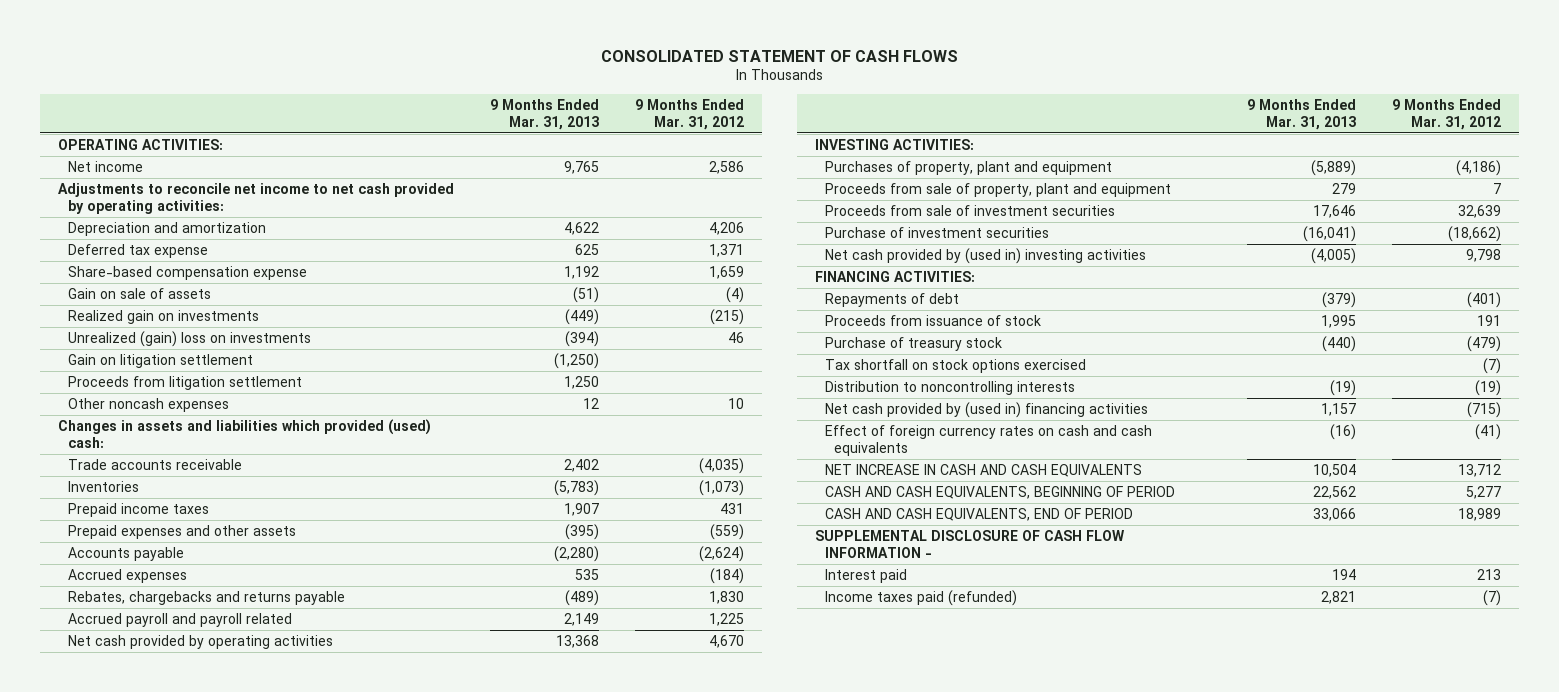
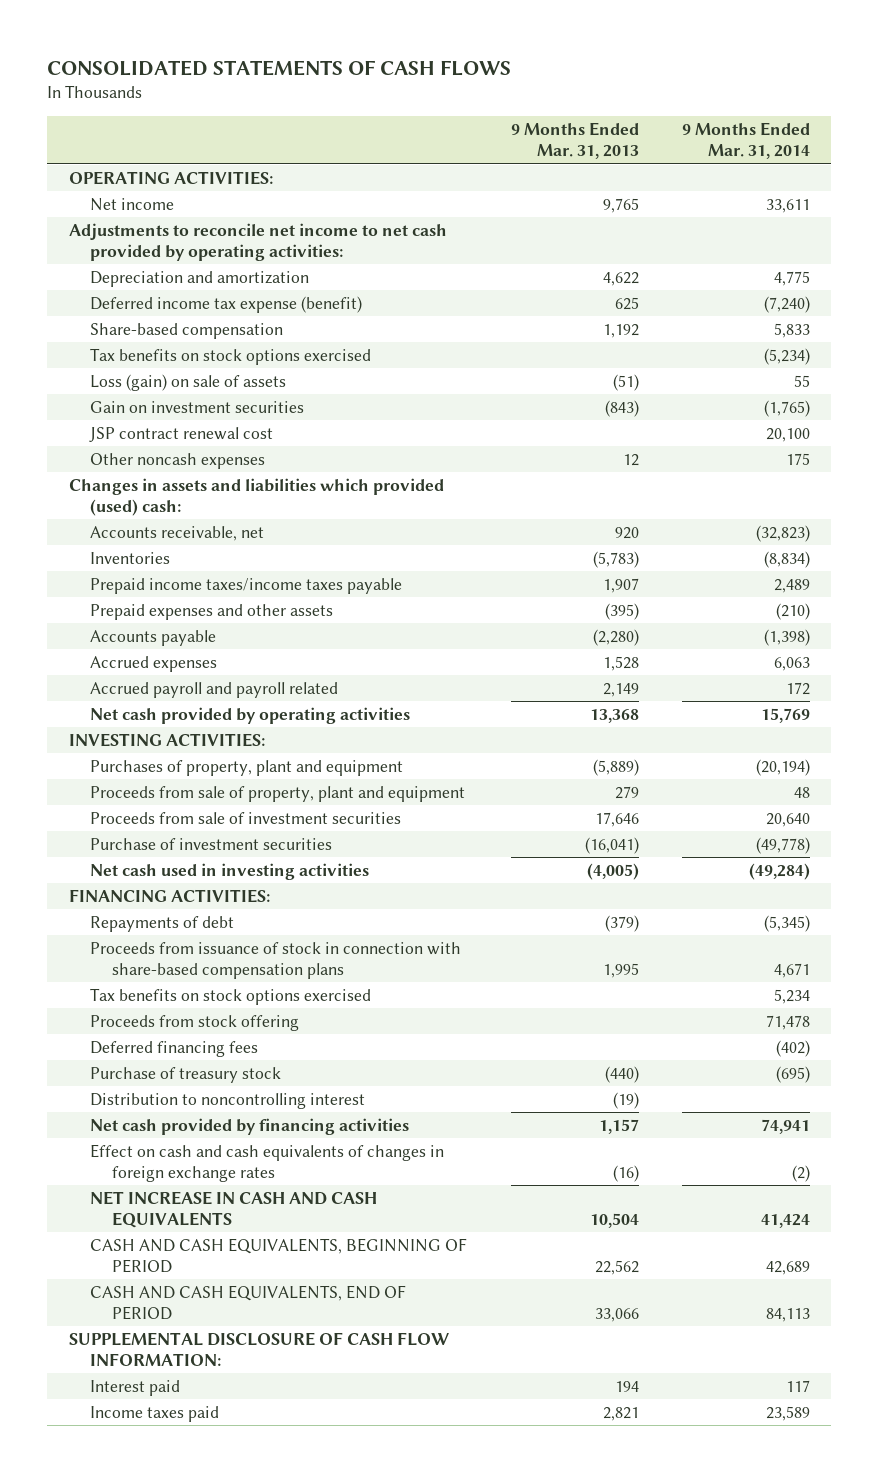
- CONSOLIDATED STATEMENT OF CASH FLOWS
+ CONSOLIDATED STATEMENTS OF CASH FLOWS
- | 9 Months Ended Mar. 31, 2013 | 9 Months Ended Mar. 31, 2012
+ | 9 Months Ended Mar. 31, 2013 | 9 Months Ended Mar. 31, 2014
- Deferred tax expense | 625 | 1,371
- Share-based compensation expense | 1,192 | 1,659
- Gain on sale of assets | (51) | (4)
- Realized gain on investments | (449) | (215)
- Unrealized (gain) loss on investments | (394) | 46
- Gain on litigation settlement | (1,250) |
- Proceeds from litigation settlement | 1,250 |
+ Deferred income tax expense (benefit) | 625 | (7,240)
+ Share-based compensation | 1,192 | 5,833
+ Tax benefits on stock options exercised | | (5,234)
+ Loss (gain) on sale of assets | (51) | 55
+ Gain on investment securities | (843) | (1,765)
+ JSP contract renewal cost | | 20,100
- Trade accounts receivable | 2,402 | (4,035)
+ Accounts receivable, net | 920 | (32,823)
- Prepaid income taxes | 1,907 | 431
+ Prepaid income taxes/income taxes payable | 1,907 | 2,489
- Accrued expenses | 535 | (184)
- Rebates, chargebacks and returns payable | (489) | 1,830
+ Accrued expenses | 1,528 | 6,063
- Net cash provided by (used in) investing activities | (4,005) | 9,798
+ Net cash used in investing activities | (4,005) | (49,284)
- Proceeds from issuance of stock | 1,995 | 191
+ Proceeds from issuance of stock in connection with share-based compensation plans | 1,995 | 4,671
+ Tax benefits on stock options exercised | | 5,234
+ Proceeds from stock offering | | 71,478
+ Deferred financing fees | | (402)
- Tax shortfall on stock options exercised | | (7)
- Distribution to noncontrolling interests | (19) | (19)
- Net cash provided by (used in) financing activities | 1,157 | (715)
- Effect of foreign currency rates on cash and cash equivalents | (16) | (41)
+ Distribution to noncontrolling interest | (19) |
+ Net cash provided by financing activities | 1,157 | 74,941
+ Effect on cash and cash equivalents of changes in foreign exchange rates | (16) | (2)
- SUPPLEMENTAL DISCLOSURE OF CASH FLOW INFORMATION -
+ SUPPLEMENTAL DISCLOSURE OF CASH FLOW INFORMATION:
- Income taxes paid (refunded) | 2,821 | (7)
+ Income taxes paid | 2,821 | 23,589

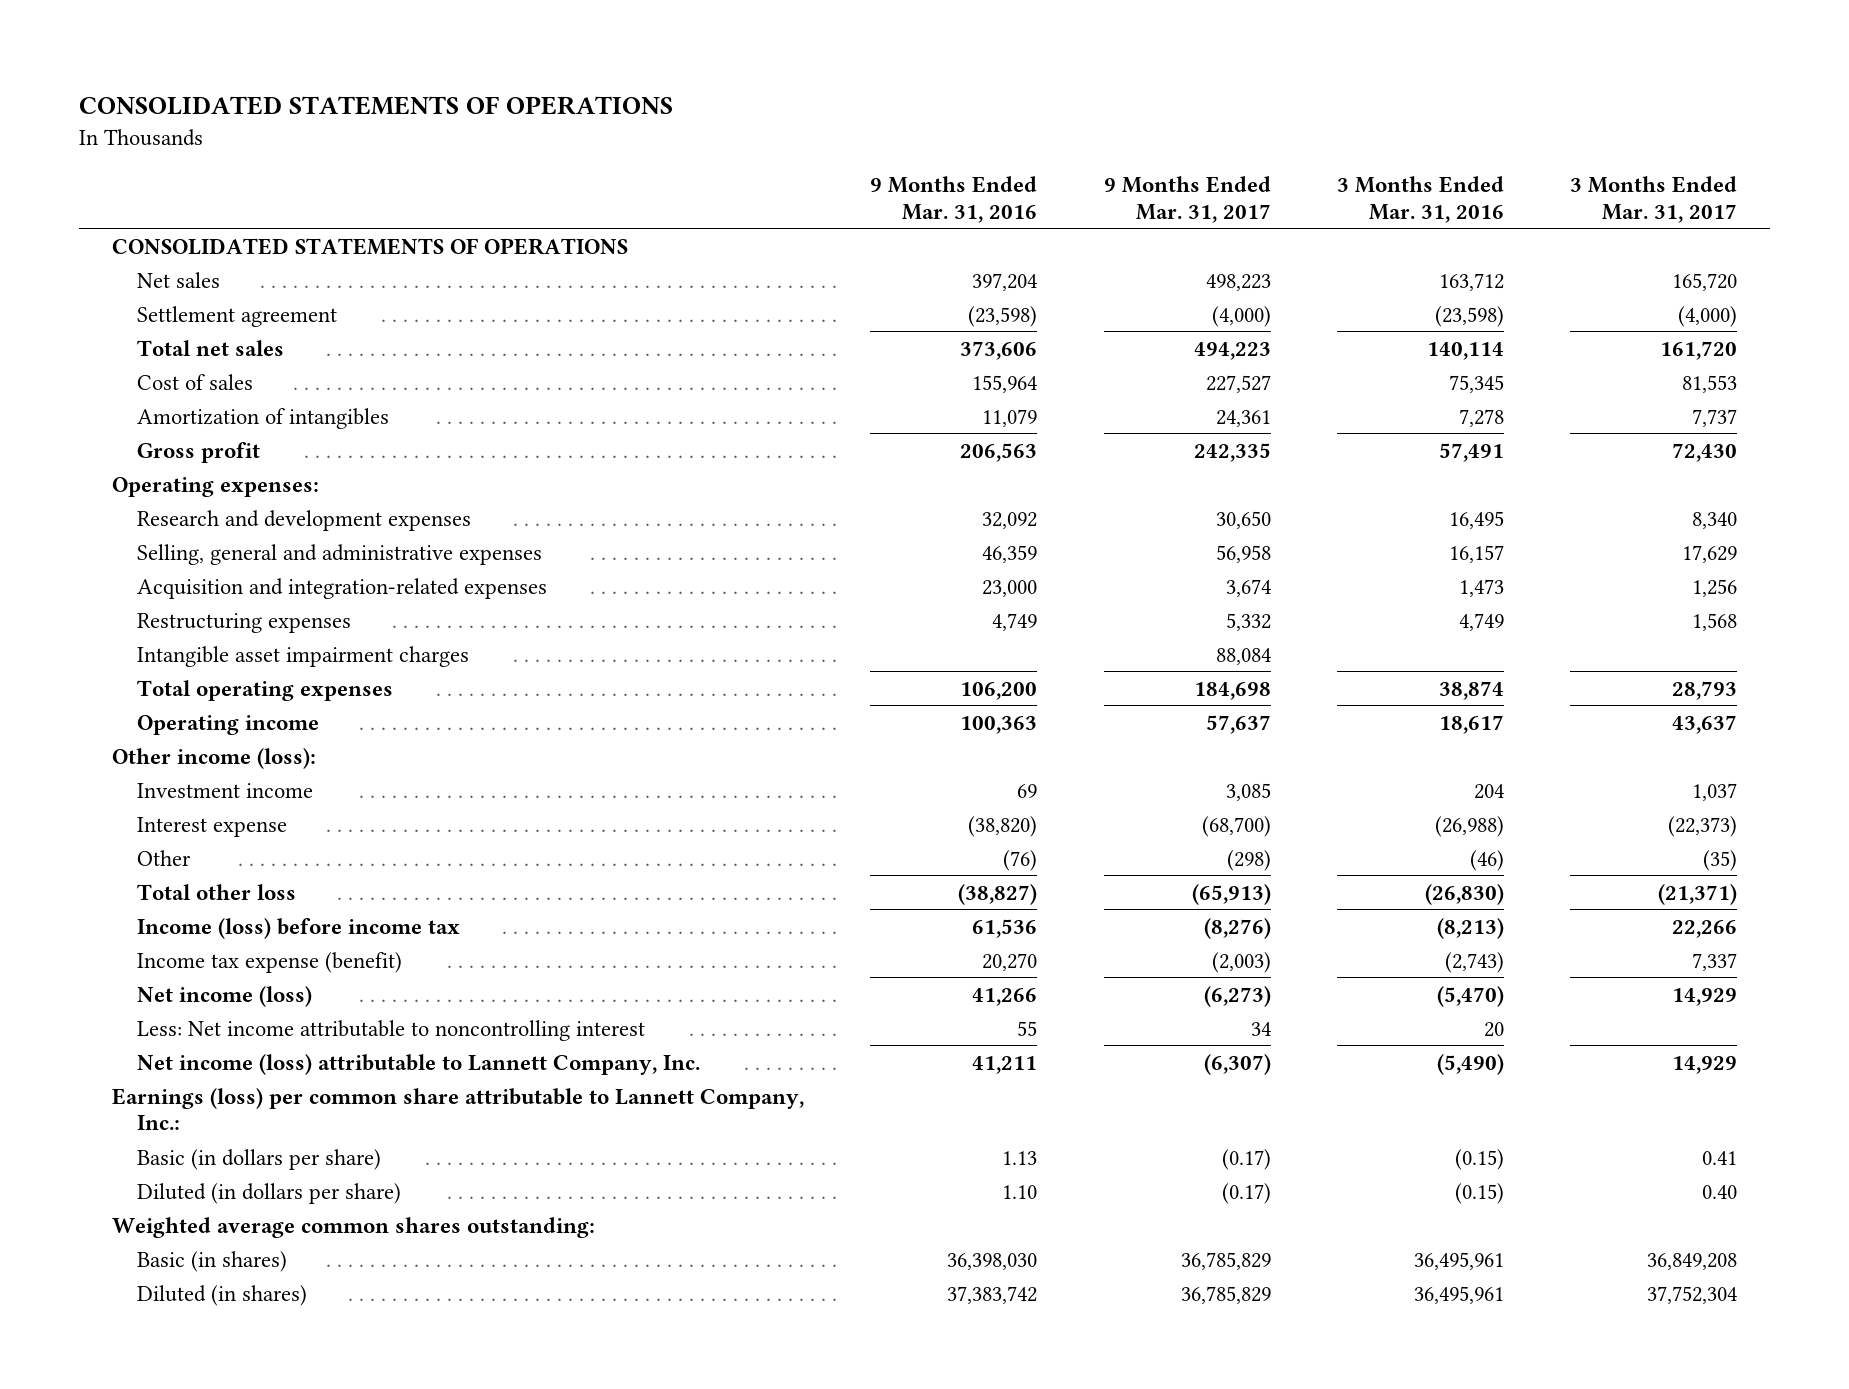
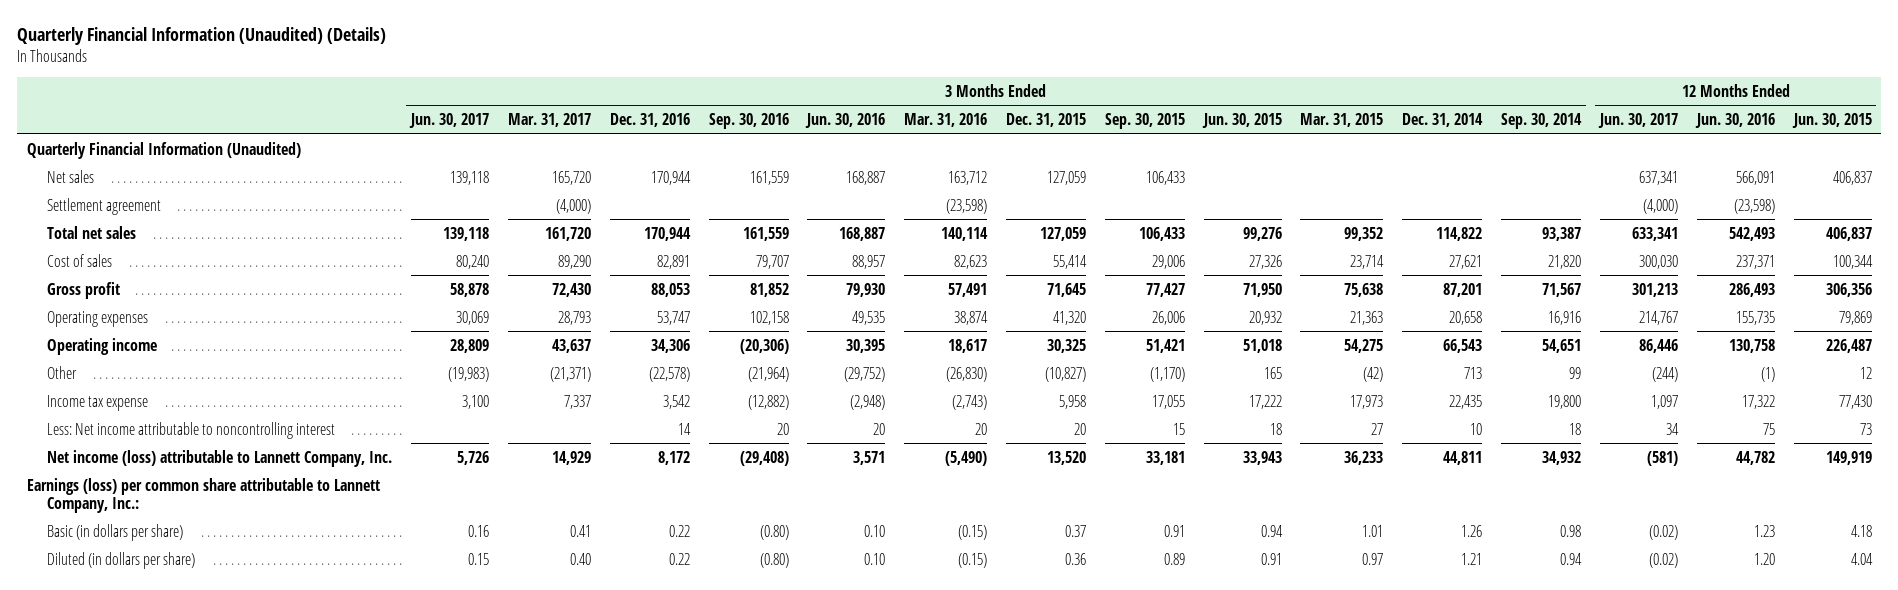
- CONSOLIDATED STATEMENTS OF OPERATIONS
+ Quarterly Financial Information (Unaudited) (Details)
- | 9 Months Ended Mar. 31, 2016 | 9 Months Ended Mar. 31, 2017 | 3 Months Ended Mar. 31, 2016 | 3 Months Ended Mar. 31, 2017
+ | 3 Months Ended Jun. 30, 2017 | 3 Months Ended Mar. 31, 2017 | 3 Months Ended Dec. 31, 2016 | 3 Months Ended Sep. 30, 2016 | 3 Months Ended Jun. 30, 2016 | 3 Months Ended Mar. 31, 2016 | 3 Months Ended Dec. 31, 2015 | 3 Months Ended Sep. 30, 2015 | 3 Months Ended Jun. 30, 2015 | 3 Months Ended Mar. 31, 2015 | 3 Months Ended Dec. 31, 2014 | 3 Months Ended Sep. 30, 2014 | 12 Months Ended Jun. 30, 2017 | 12 Months Ended Jun. 30, 2016 | 12 Months Ended Jun. 30, 2015
- CONSOLIDATED STATEMENTS OF OPERATIONS
+ Quarterly Financial Information (Unaudited)
- Cost of sales | 155,964 | 227,527 | 75,345 | 81,553
- Amortization of intangibles | 11,079 | 24,361 | 7,278 | 7,737
+ Cost of sales | 80,240 | 89,290 | 82,891 | 79,707 | 88,957 | 82,623 | 55,414 | 29,006 | 27,326 | 23,714 | 27,621 | 21,820 | 300,030 | 237,371 | 100,344
- Operating expenses:
- Research and development expenses | 32,092 | 30,650 | 16,495 | 8,340
- Selling, general and administrative expenses | 46,359 | 56,958 | 16,157 | 17,629
- Acquisition and integration-related expenses | 23,000 | 3,674 | 1,473 | 1,256
- Restructuring expenses | 4,749 | 5,332 | 4,749 | 1,568
- Intangible asset impairment charges | | 88,084 | |
- Total operating expenses | 106,200 | 184,698 | 38,874 | 28,793
+ Operating expenses | 30,069 | 28,793 | 53,747 | 102,158 | 49,535 | 38,874 | 41,320 | 26,006 | 20,932 | 21,363 | 20,658 | 16,916 | 214,767 | 155,735 | 79,869
- Other income (loss):
- Investment income | 69 | 3,085 | 204 | 1,037
- Interest expense | (38,820) | (68,700) | (26,988) | (22,373)
- Other | (76) | (298) | (46) | (35)
- Total other loss | (38,827) | (65,913) | (26,830) | (21,371)
- Income (loss) before income tax | 61,536 | (8,276) | (8,213) | 22,266
- Income tax expense (benefit) | 20,270 | (2,003) | (2,743) | 7,337
- Net income (loss) | 41,266 | (6,273) | (5,470) | 14,929
+ Other | (19,983) | (21,371) | (22,578) | (21,964) | (29,752) | (26,830) | (10,827) | (1,170) | 165 | (42) | 713 | 99 | (244) | (1) | 12
+ Income tax expense | 3,100 | 7,337 | 3,542 | (12,882) | (2,948) | (2,743) | 5,958 | 17,055 | 17,222 | 17,973 | 22,435 | 19,800 | 1,097 | 17,322 | 77,430
- Weighted average common shares outstanding:
- Basic (in shares) | 36,398,030 | 36,785,829 | 36,495,961 | 36,849,208
- Diluted (in shares) | 37,383,742 | 36,785,829 | 36,495,961 | 37,752,304

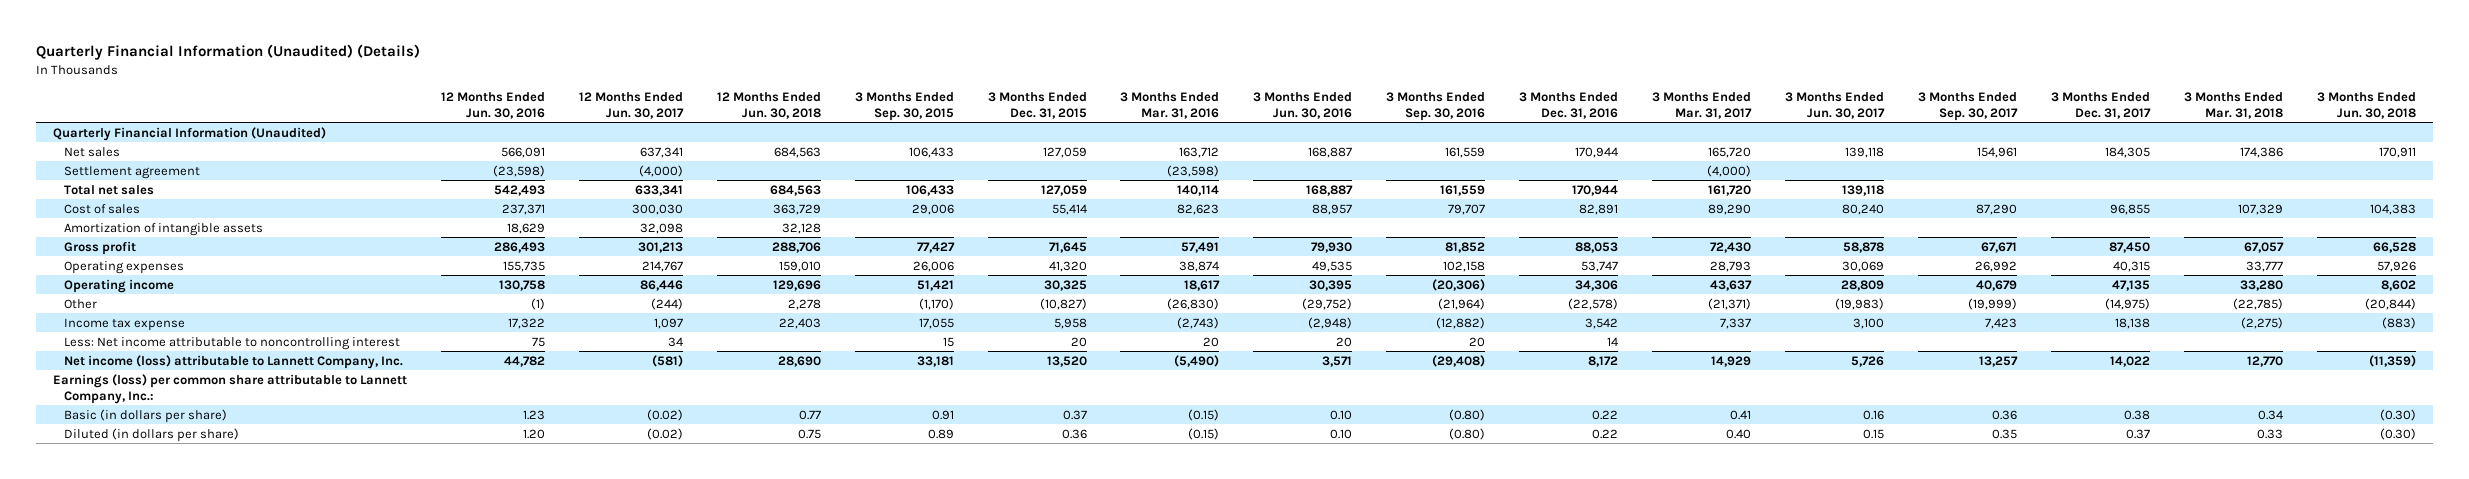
- | 3 Months Ended Jun. 30, 2017 | 3 Months Ended Mar. 31, 2017 | 3 Months Ended Dec. 31, 2016 | 3 Months Ended Sep. 30, 2016 | 3 Months Ended Jun. 30, 2016 | 3 Months Ended Mar. 31, 2016 | 3 Months Ended Dec. 31, 2015 | 3 Months Ended Sep. 30, 2015 | 3 Months Ended Jun. 30, 2015 | 3 Months Ended Mar. 31, 2015 | 3 Months Ended Dec. 31, 2014 | 3 Months Ended Sep. 30, 2014 | 12 Months Ended Jun. 30, 2017 | 12 Months Ended Jun. 30, 2016 | 12 Months Ended Jun. 30, 2015
+ | 12 Months Ended Jun. 30, 2016 | 12 Months Ended Jun. 30, 2017 | 12 Months Ended Jun. 30, 2018 | 3 Months Ended Sep. 30, 2015 | 3 Months Ended Dec. 31, 2015 | 3 Months Ended Mar. 31, 2016 | 3 Months Ended Jun. 30, 2016 | 3 Months Ended Sep. 30, 2016 | 3 Months Ended Dec. 31, 2016 | 3 Months Ended Mar. 31, 2017 | 3 Months Ended Jun. 30, 2017 | 3 Months Ended Sep. 30, 2017 | 3 Months Ended Dec. 31, 2017 | 3 Months Ended Mar. 31, 2018 | 3 Months Ended Jun. 30, 2018
+ Amortization of intangible assets | 18,629 | 32,098 | 32,128 | | | | | | | | | | | |

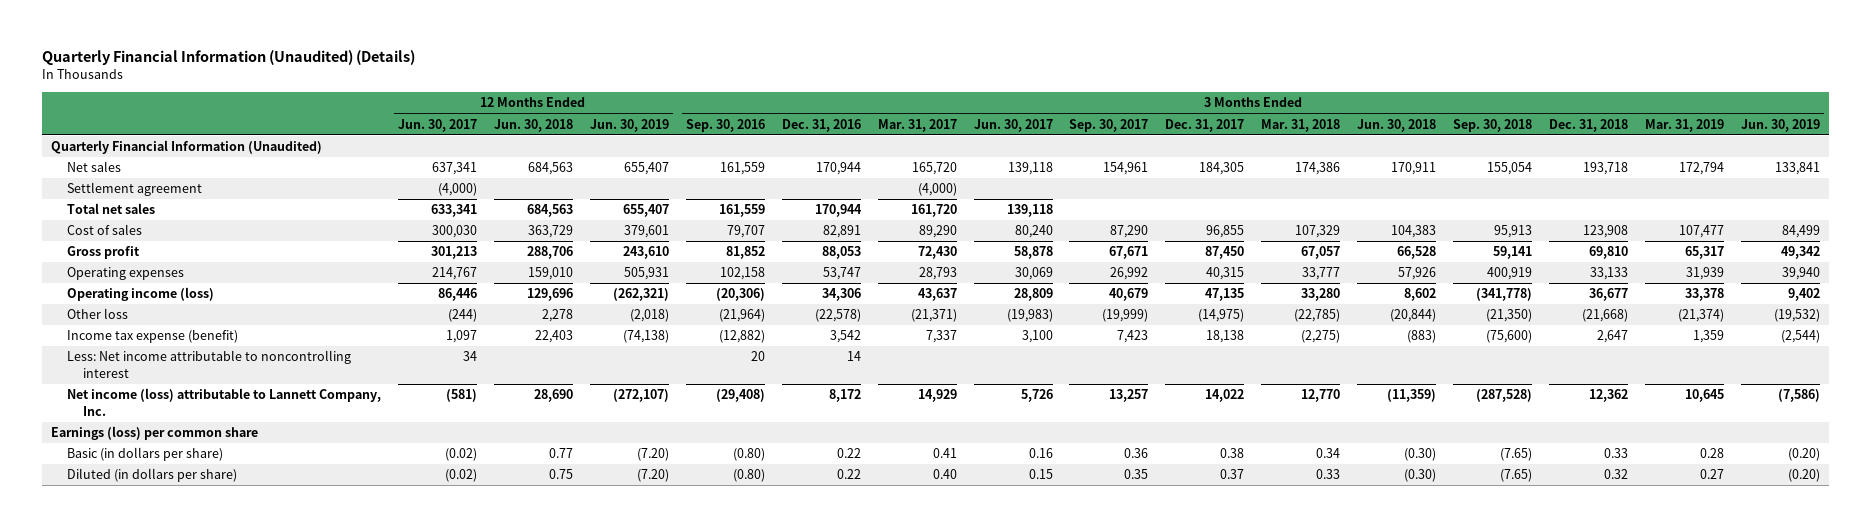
- | 12 Months Ended Jun. 30, 2016 | 12 Months Ended Jun. 30, 2017 | 12 Months Ended Jun. 30, 2018 | 3 Months Ended Sep. 30, 2015 | 3 Months Ended Dec. 31, 2015 | 3 Months Ended Mar. 31, 2016 | 3 Months Ended Jun. 30, 2016 | 3 Months Ended Sep. 30, 2016 | 3 Months Ended Dec. 31, 2016 | 3 Months Ended Mar. 31, 2017 | 3 Months Ended Jun. 30, 2017 | 3 Months Ended Sep. 30, 2017 | 3 Months Ended Dec. 31, 2017 | 3 Months Ended Mar. 31, 2018 | 3 Months Ended Jun. 30, 2018
+ | 12 Months Ended Jun. 30, 2017 | 12 Months Ended Jun. 30, 2018 | 12 Months Ended Jun. 30, 2019 | 3 Months Ended Sep. 30, 2016 | 3 Months Ended Dec. 31, 2016 | 3 Months Ended Mar. 31, 2017 | 3 Months Ended Jun. 30, 2017 | 3 Months Ended Sep. 30, 2017 | 3 Months Ended Dec. 31, 2017 | 3 Months Ended Mar. 31, 2018 | 3 Months Ended Jun. 30, 2018 | 3 Months Ended Sep. 30, 2018 | 3 Months Ended Dec. 31, 2018 | 3 Months Ended Mar. 31, 2019 | 3 Months Ended Jun. 30, 2019
- Amortization of intangible assets | 18,629 | 32,098 | 32,128 | | | | | | | | | | | |
- Operating income | 130,758 | 86,446 | 129,696 | 51,421 | 30,325 | 18,617 | 30,395 | (20,306) | 34,306 | 43,637 | 28,809 | 40,679 | 47,135 | 33,280 | 8,602
- Other | (1) | (244) | 2,278 | (1,170) | (10,827) | (26,830) | (29,752) | (21,964) | (22,578) | (21,371) | (19,983) | (19,999) | (14,975) | (22,785) | (20,844)
- Income tax expense | 17,322 | 1,097 | 22,403 | 17,055 | 5,958 | (2,743) | (2,948) | (12,882) | 3,542 | 7,337 | 3,100 | 7,423 | 18,138 | (2,275) | (883)
+ Operating income (loss) | 86,446 | 129,696 | (262,321) | (20,306) | 34,306 | 43,637 | 28,809 | 40,679 | 47,135 | 33,280 | 8,602 | (341,778) | 36,677 | 33,378 | 9,402
+ Other loss | (244) | 2,278 | (2,018) | (21,964) | (22,578) | (21,371) | (19,983) | (19,999) | (14,975) | (22,785) | (20,844) | (21,350) | (21,668) | (21,374) | (19,532)
+ Income tax expense (benefit) | 1,097 | 22,403 | (74,138) | (12,882) | 3,542 | 7,337 | 3,100 | 7,423 | 18,138 | (2,275) | (883) | (75,600) | 2,647 | 1,359 | (2,544)
- Earnings (loss) per common share attributable to Lannett Company, Inc.:
+ Earnings (loss) per common share

